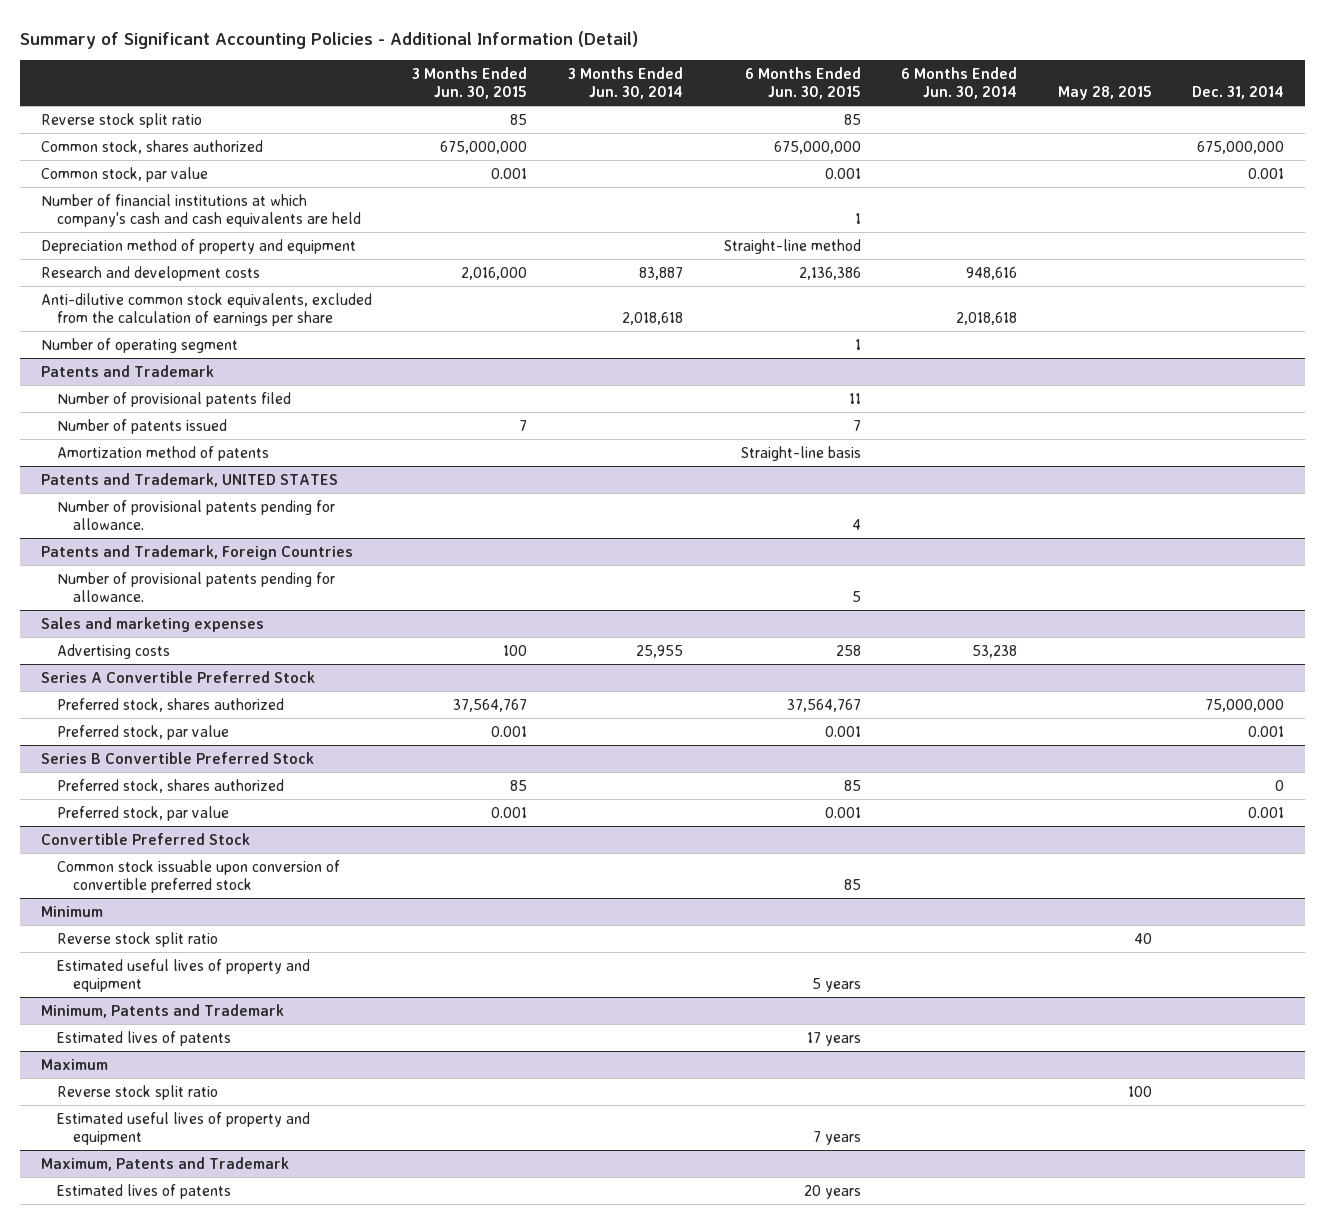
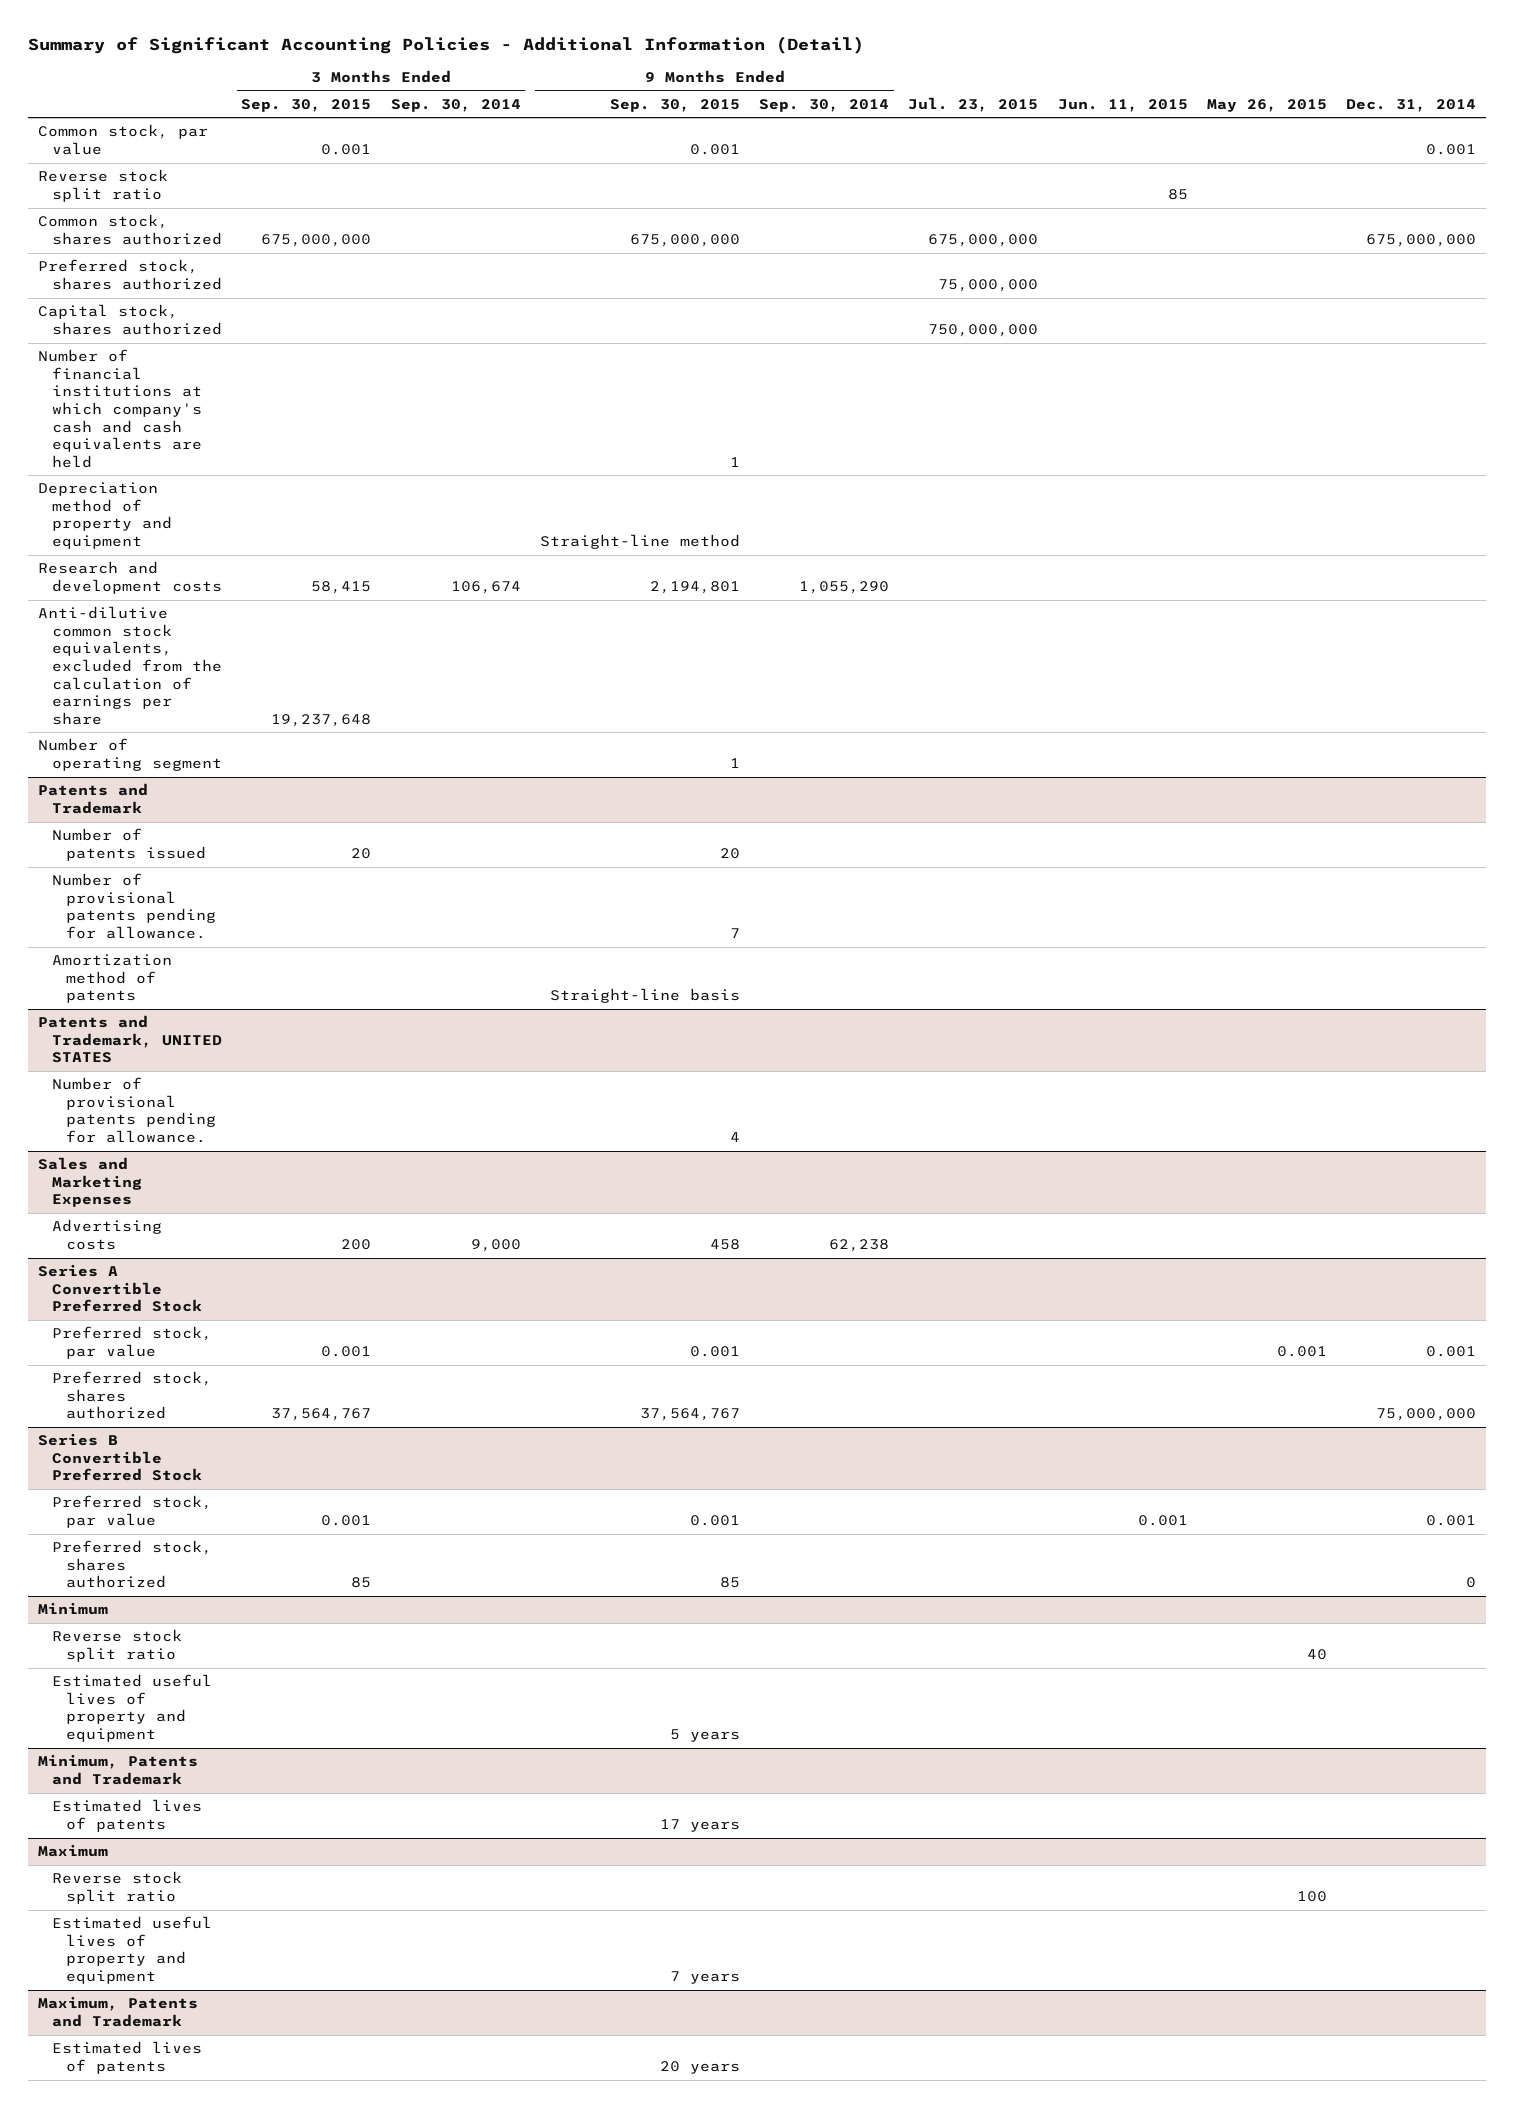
- | 3 Months Ended Jun. 30, 2015 | 3 Months Ended Jun. 30, 2014 | 6 Months Ended Jun. 30, 2015 | 6 Months Ended Jun. 30, 2014 | May 28, 2015 | Dec. 31, 2014
+ | 3 Months Ended Sep. 30, 2015 | 3 Months Ended Sep. 30, 2014 | 9 Months Ended Sep. 30, 2015 | 9 Months Ended Sep. 30, 2014 | Jul. 23, 2015 | Jun. 11, 2015 | May 26, 2015 | Dec. 31, 2014
moved up: Common stock, par value | 0.001 | | 0.001 | | | | | 0.001
+ Preferred stock, shares authorized | | | | | 75,000,000 | | |
+ Capital stock, shares authorized | | | | | 750,000,000 | | |
@ Patents and Trademark
- Number of provisional patents filed | | | 11 | | |
+ Number of provisional patents pending for allowance. | | | 7 | | | | |
- Patents and Trademark, Foreign Countries
- Number of provisional patents pending for allowance. | | | 5 | | |
- Sales and marketing expenses
+ Sales and Marketing Expenses
@ Series A Convertible Preferred Stock
moved down: Preferred stock, shares authorized | 37,564,767 | | 37,564,767 | | | | | 75,000,000
- Convertible Preferred Stock
- Common stock issuable upon conversion of convertible preferred stock | | | 85 | | |
@ Series B Convertible Preferred Stock
moved down: Preferred stock, shares authorized | 85 | | 85 | | | | | 0

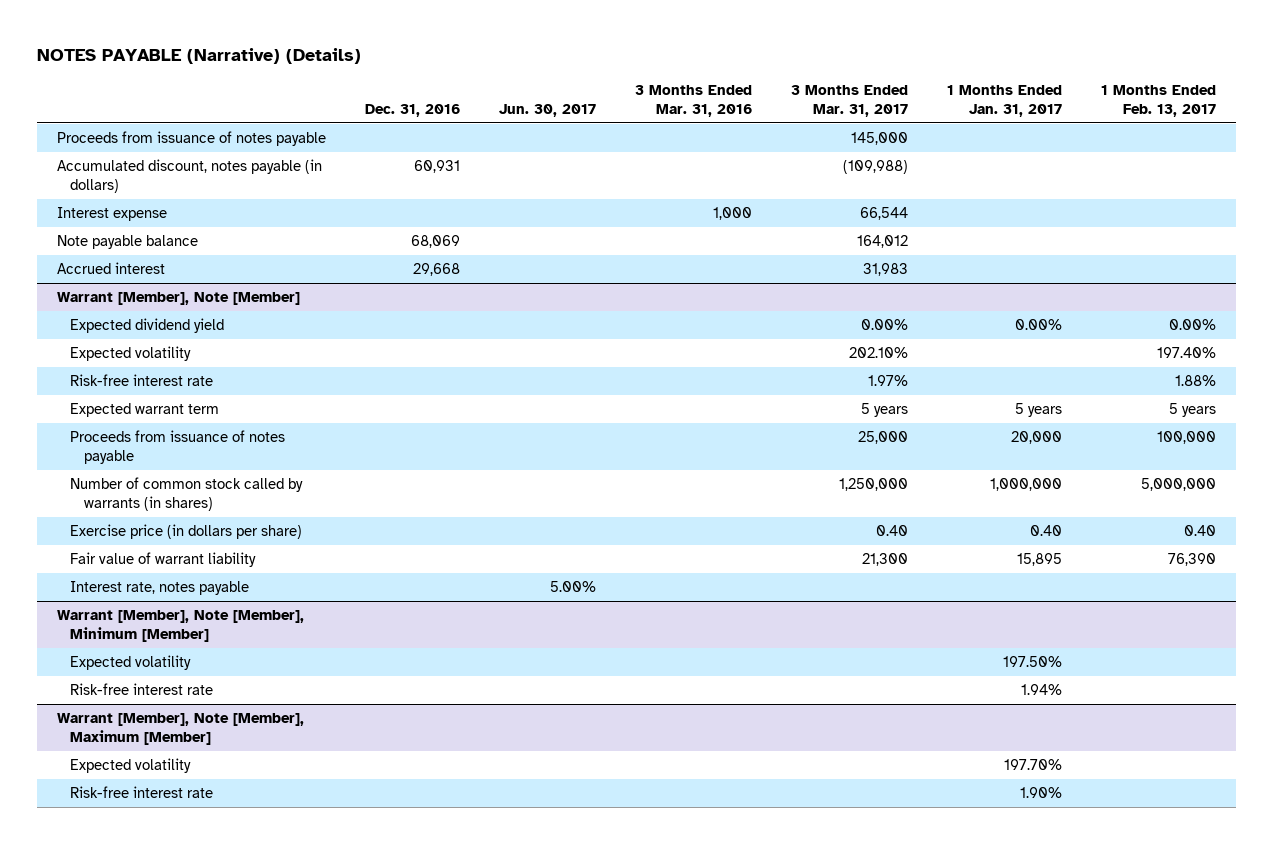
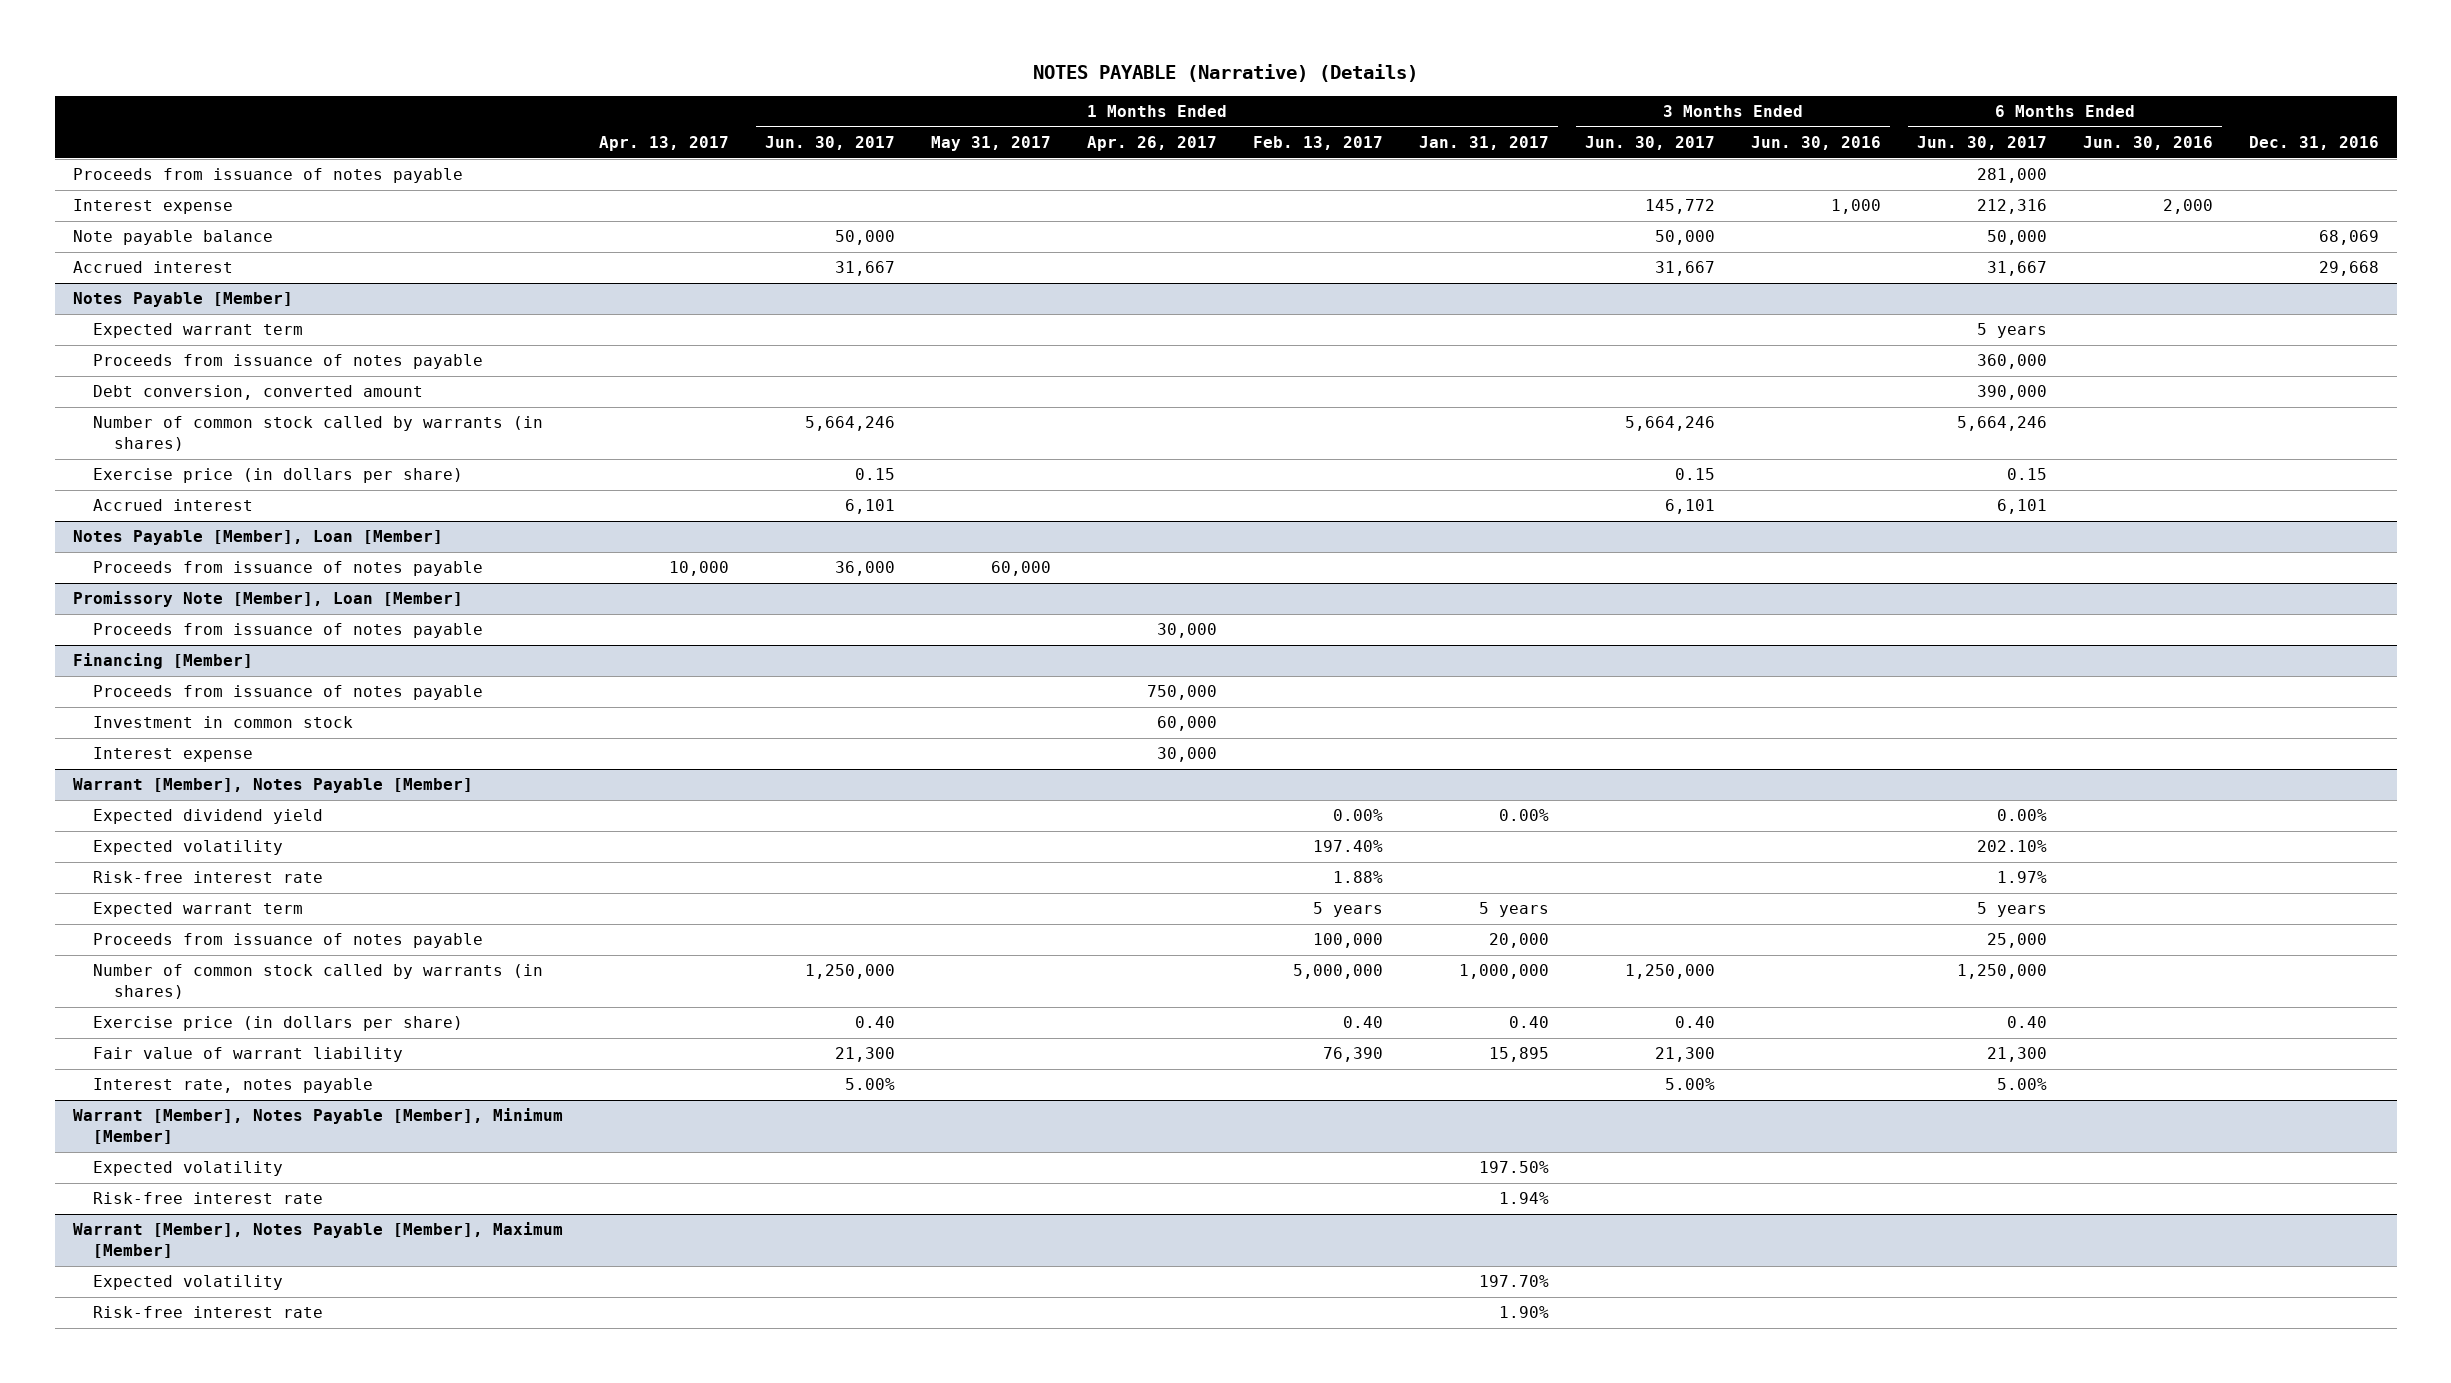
- | Dec. 31, 2016 | Jun. 30, 2017 | 3 Months Ended Mar. 31, 2016 | 3 Months Ended Mar. 31, 2017 | 1 Months Ended Jan. 31, 2017 | 1 Months Ended Feb. 13, 2017
+ | Apr. 13, 2017 | 1 Months Ended Jun. 30, 2017 | 1 Months Ended May 31, 2017 | 1 Months Ended Apr. 26, 2017 | 1 Months Ended Feb. 13, 2017 | 1 Months Ended Jan. 31, 2017 | 3 Months Ended Jun. 30, 2017 | 3 Months Ended Jun. 30, 2016 | 6 Months Ended Jun. 30, 2017 | 6 Months Ended Jun. 30, 2016 | Dec. 31, 2016
- Accumulated discount, notes payable (in dollars) | 60,931 | | | (109,988) | |
- Warrant [Member], Note [Member]
+ Notes Payable [Member]
+ Expected warrant term | | | | | | | | | 5 years | |
+ Proceeds from issuance of notes payable | | | | | | | | | 360,000 | |
+ Debt conversion, converted amount | | | | | | | | | 390,000 | |
+ Number of common stock called by warrants (in shares) | | 5,664,246 | | | | | 5,664,246 | | 5,664,246 | |
+ Exercise price (in dollars per share) | | 0.15 | | | | | 0.15 | | 0.15 | |
+ Accrued interest | | 6,101 | | | | | 6,101 | | 6,101 | |
+ Notes Payable [Member], Loan [Member]
+ Proceeds from issuance of notes payable | 10,000 | 36,000 | 60,000 | | | | | | | |
+ Promissory Note [Member], Loan [Member]
+ Proceeds from issuance of notes payable | | | | 30,000 | | | | | | |
+ Financing [Member]
+ Proceeds from issuance of notes payable | | | | 750,000 | | | | | | |
+ Investment in common stock | | | | 60,000 | | | | | | |
+ Interest expense | | | | 30,000 | | | | | | |
+ Warrant [Member], Notes Payable [Member]
- Warrant [Member], Note [Member], Minimum [Member]
+ Warrant [Member], Notes Payable [Member], Minimum [Member]
- Warrant [Member], Note [Member], Maximum [Member]
+ Warrant [Member], Notes Payable [Member], Maximum [Member]

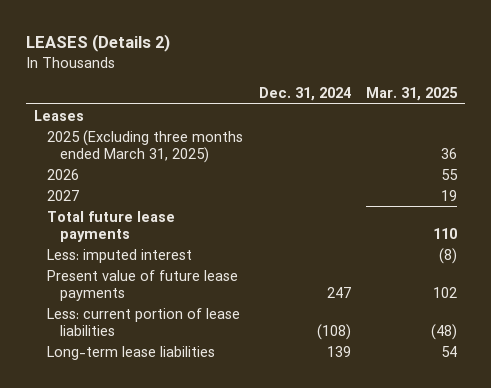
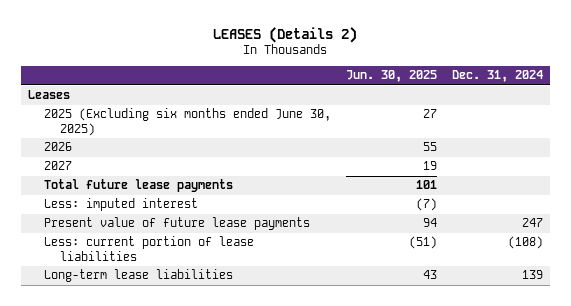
- | Dec. 31, 2024 | Mar. 31, 2025
+ | Jun. 30, 2025 | Dec. 31, 2024
- 2025 (Excluding three months ended March 31, 2025) | | 36
+ 2025 (Excluding six months ended June 30, 2025) | 27 |

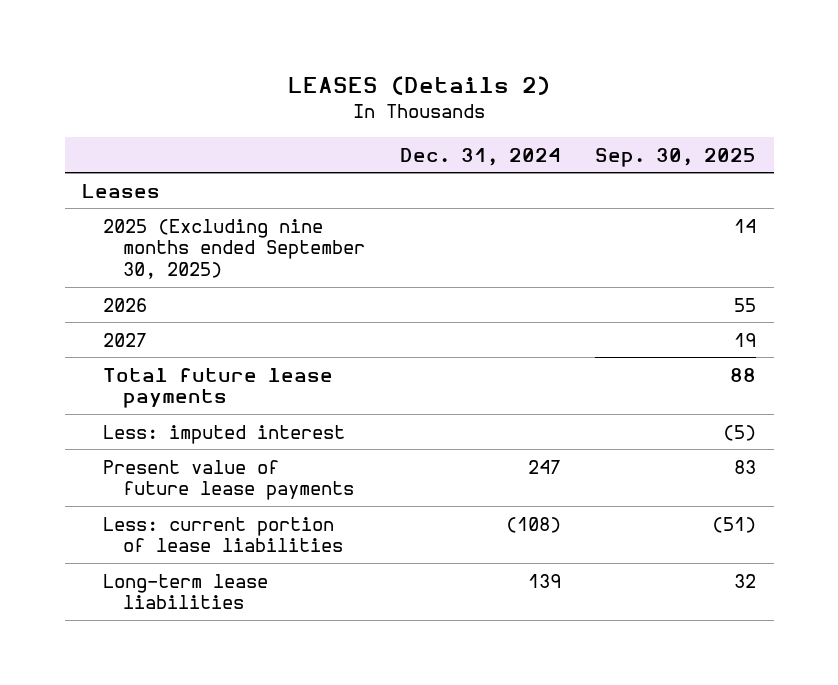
- | Jun. 30, 2025 | Dec. 31, 2024
+ | Dec. 31, 2024 | Sep. 30, 2025
- 2025 (Excluding six months ended June 30, 2025) | 27 |
+ 2025 (Excluding nine months ended September 30, 2025) | | 14

